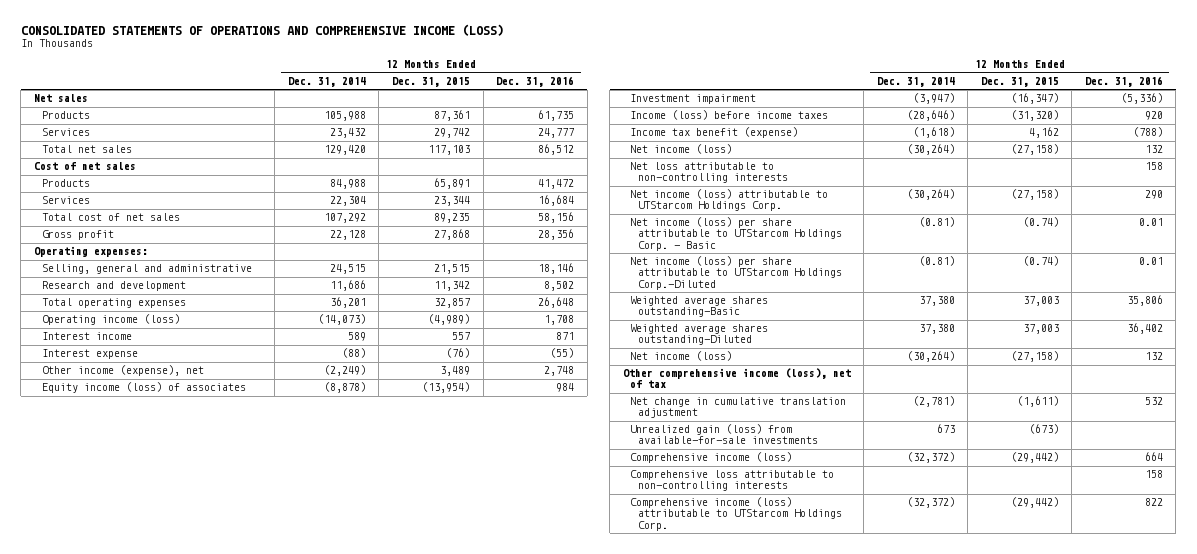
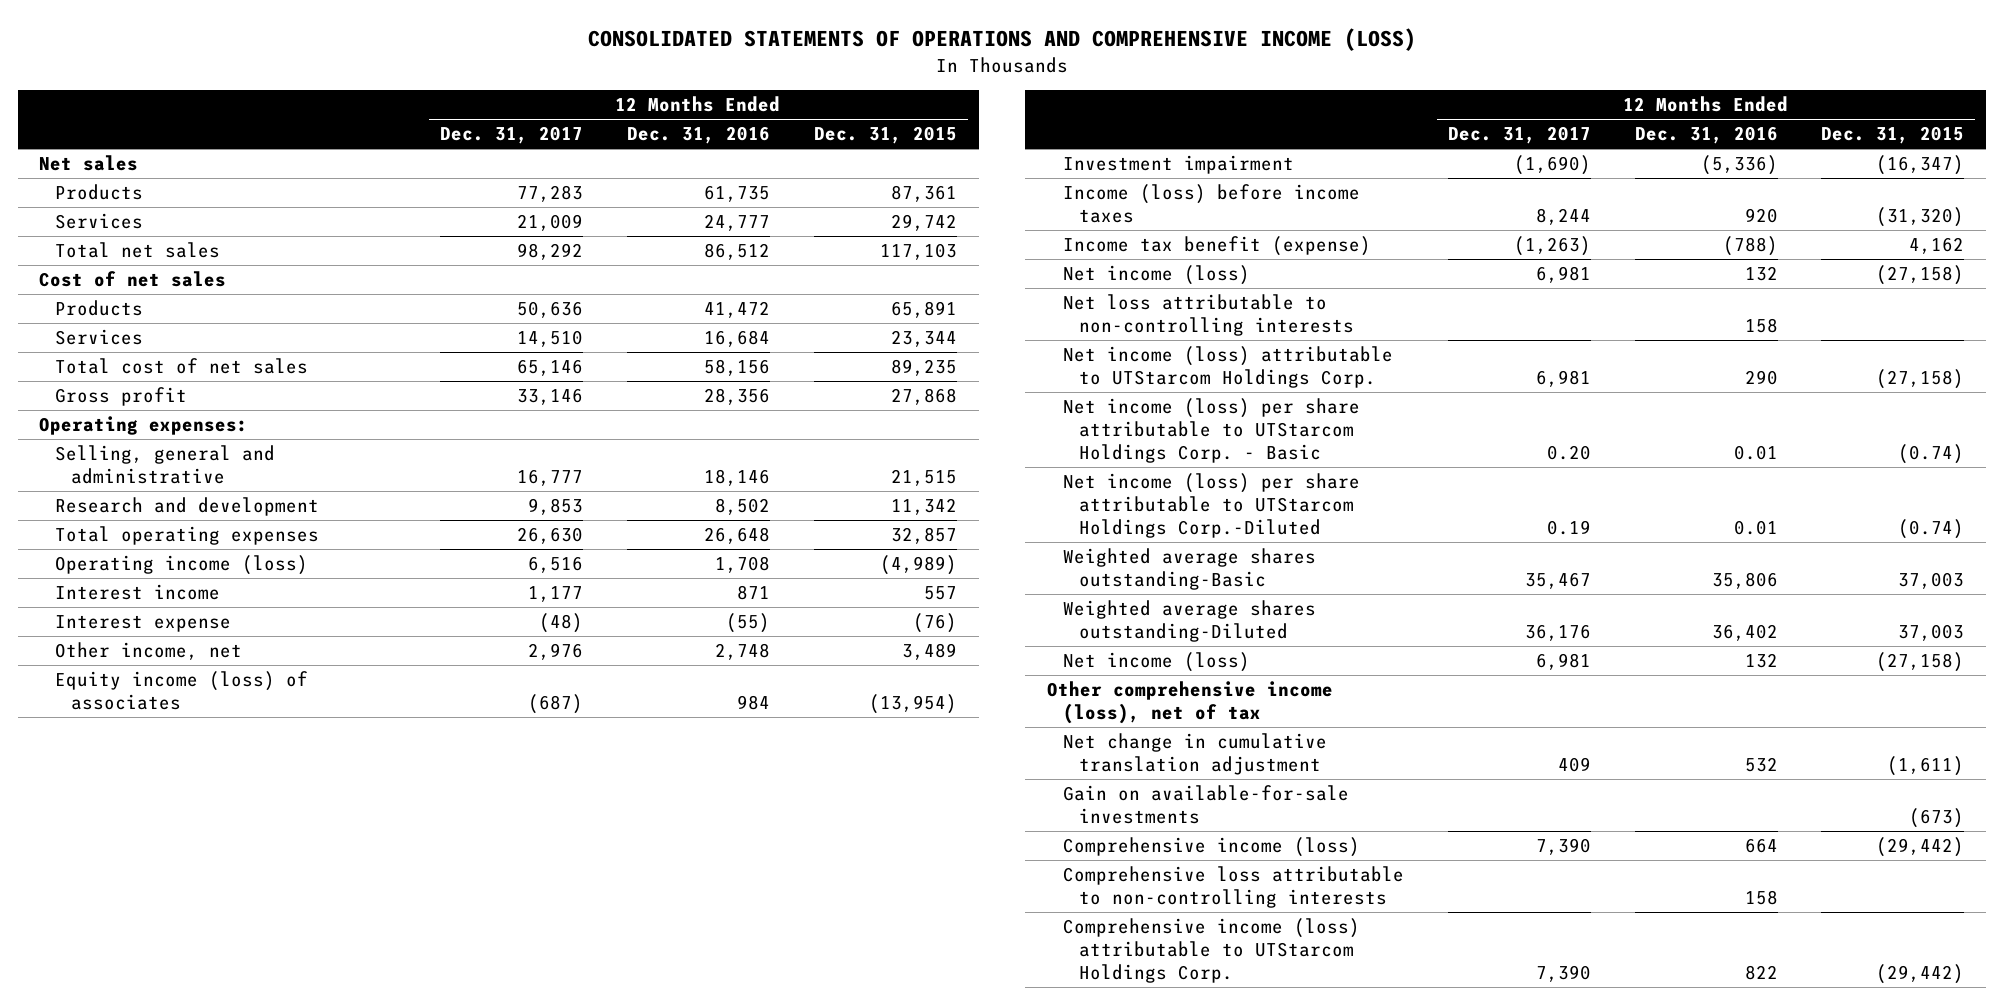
- | 12 Months Ended Dec. 31, 2014 | 12 Months Ended Dec. 31, 2015 | 12 Months Ended Dec. 31, 2016
+ | 12 Months Ended Dec. 31, 2017 | 12 Months Ended Dec. 31, 2016 | 12 Months Ended Dec. 31, 2015
- Other income (expense), net | (2,249) | 3,489 | 2,748
+ Other income, net | 2,976 | 2,748 | 3,489
- Unrealized gain (loss) from available-for-sale investments | 673 | (673) |
+ Gain on available-for-sale investments | | | (673)

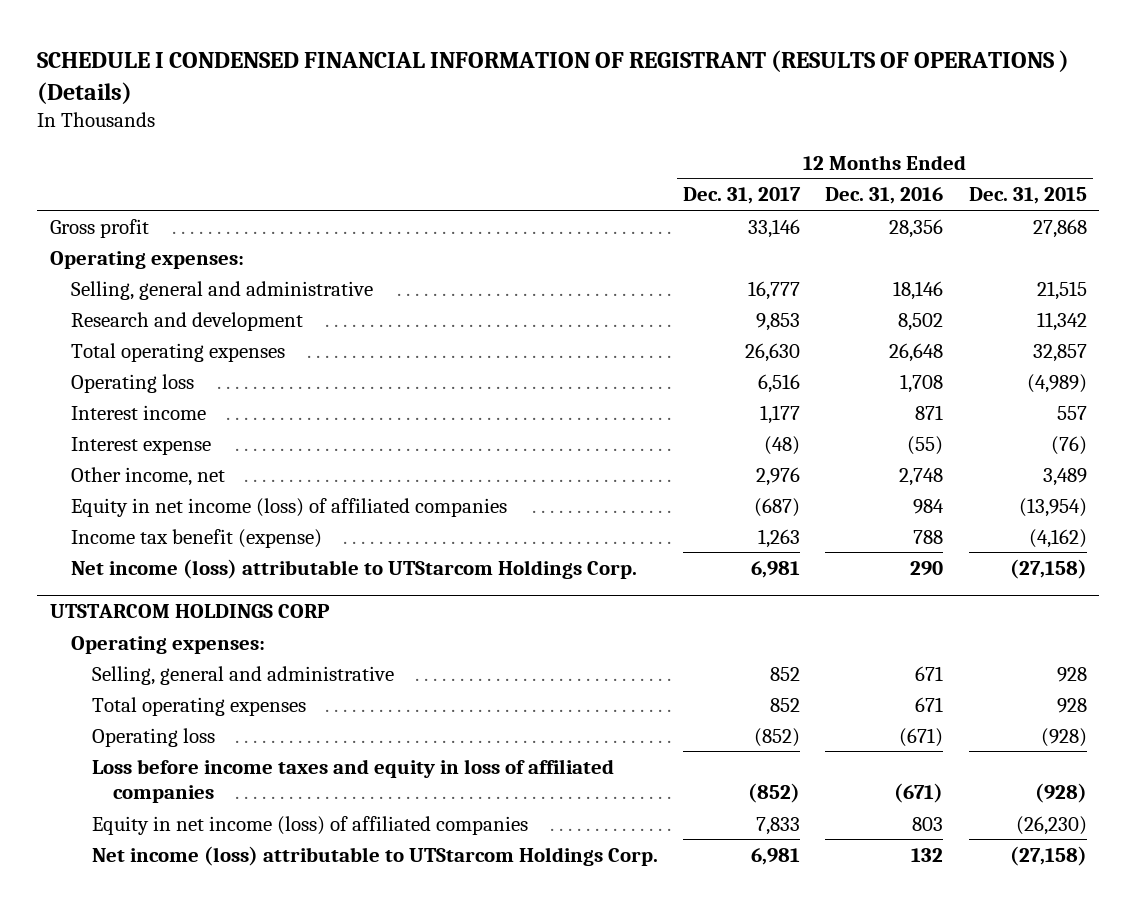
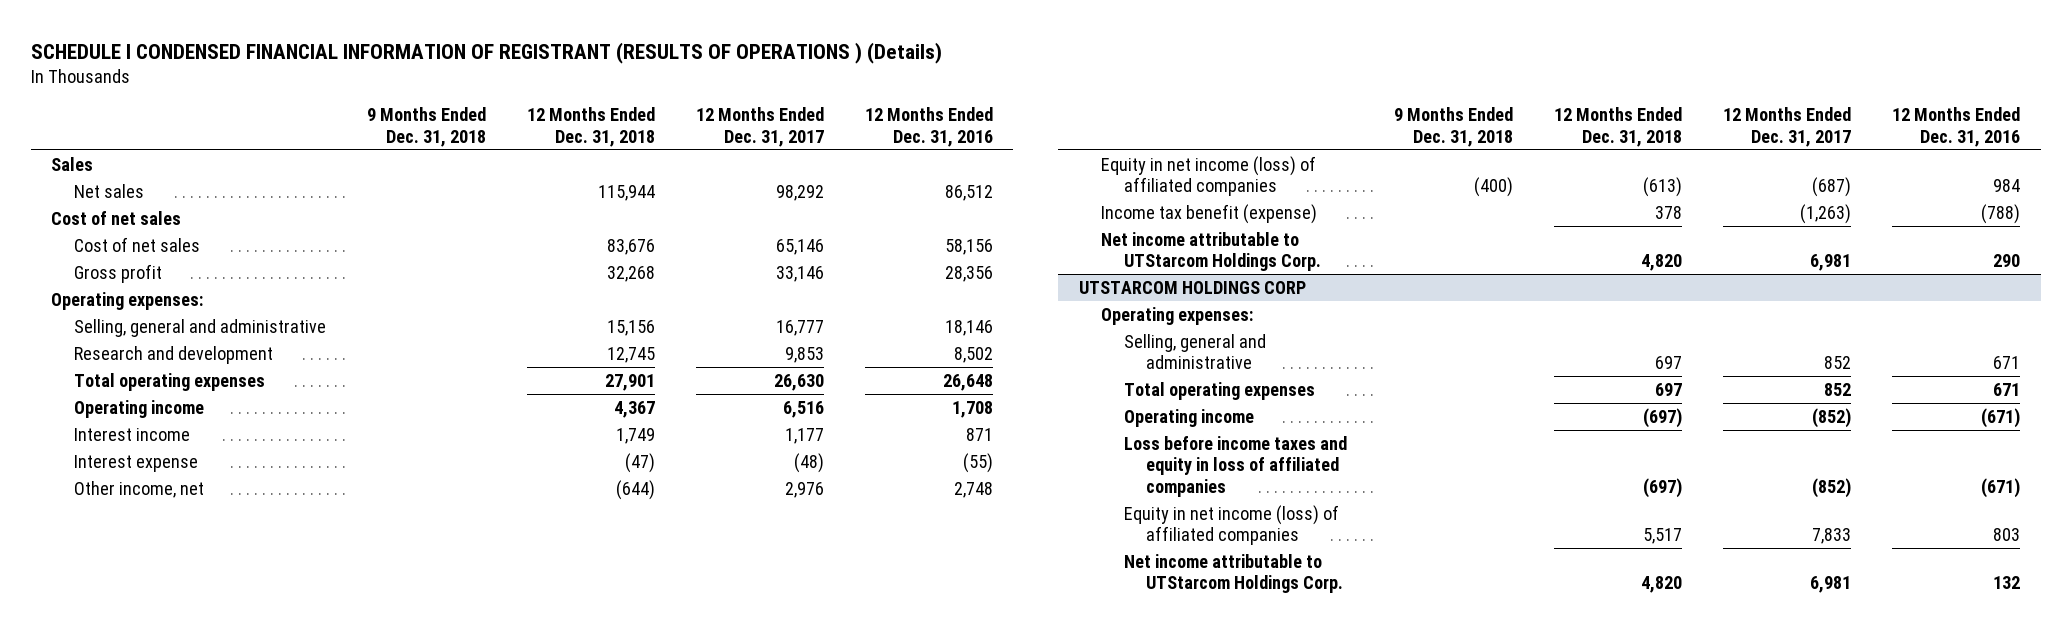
- | 12 Months Ended Dec. 31, 2017 | 12 Months Ended Dec. 31, 2016 | 12 Months Ended Dec. 31, 2015
+ | 9 Months Ended Dec. 31, 2018 | 12 Months Ended Dec. 31, 2018 | 12 Months Ended Dec. 31, 2017 | 12 Months Ended Dec. 31, 2016
+ Sales
+ Net sales | | 115,944 | 98,292 | 86,512
+ Cost of net sales
+ Cost of net sales | | 83,676 | 65,146 | 58,156
- Operating loss | 6,516 | 1,708 | (4,989)
+ Operating income | | 4,367 | 6,516 | 1,708
- Income tax benefit (expense) | 1,263 | 788 | (4,162)
- Net income (loss) attributable to UTStarcom Holdings Corp. | 6,981 | 290 | (27,158)
+ Income tax benefit (expense) | | 378 | (1,263) | (788)
+ Net income attributable to UTStarcom Holdings Corp. | | 4,820 | 6,981 | 290
@ UTSTARCOM HOLDINGS CORP
- Operating loss | (852) | (671) | (928)
+ Operating income | | (697) | (852) | (671)
- Net income (loss) attributable to UTStarcom Holdings Corp. | 6,981 | 132 | (27,158)
+ Net income attributable to UTStarcom Holdings Corp. | | 4,820 | 6,981 | 132

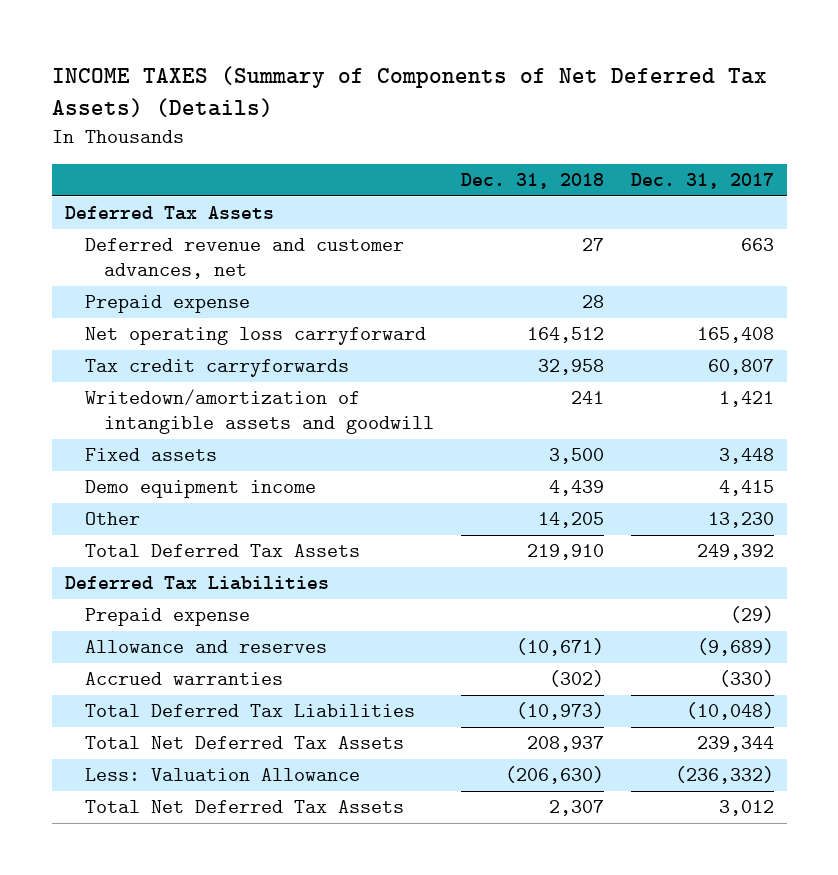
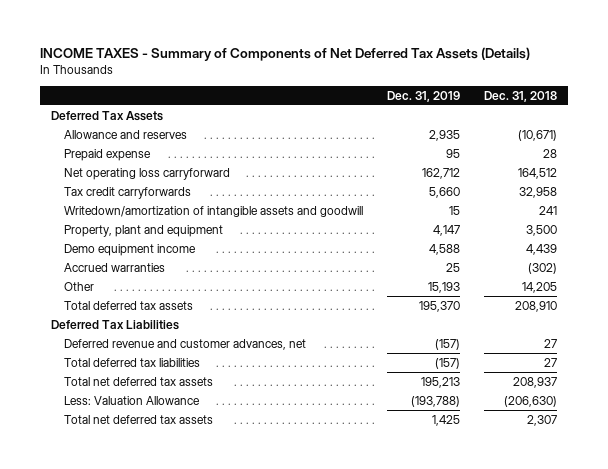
- INCOME TAXES (Summary of Components of Net Deferred Tax Assets) (Details)
+ INCOME TAXES - Summary of Components of Net Deferred Tax Assets (Details)
- | Dec. 31, 2018 | Dec. 31, 2017
+ | Dec. 31, 2019 | Dec. 31, 2018
moved up: Allowance and reserves | 2,935 | (10,671)
- Fixed assets | 3,500 | 3,448
+ Property, plant and equipment | 4,147 | 3,500
moved up: Accrued warranties | 25 | (302)
- Total Deferred Tax Assets | 219,910 | 249,392
+ Total deferred tax assets | 195,370 | 208,910
- Prepaid expense | | (29)
- Total Deferred Tax Liabilities | (10,973) | (10,048)
- Total Net Deferred Tax Assets | 208,937 | 239,344
moved down: Deferred revenue and customer advances, net | (157) | 27
+ Total deferred tax liabilities | (157) | 27
+ Total net deferred tax assets | 195,213 | 208,937
- Total Net Deferred Tax Assets | 2,307 | 3,012
+ Total net deferred tax assets | 1,425 | 2,307

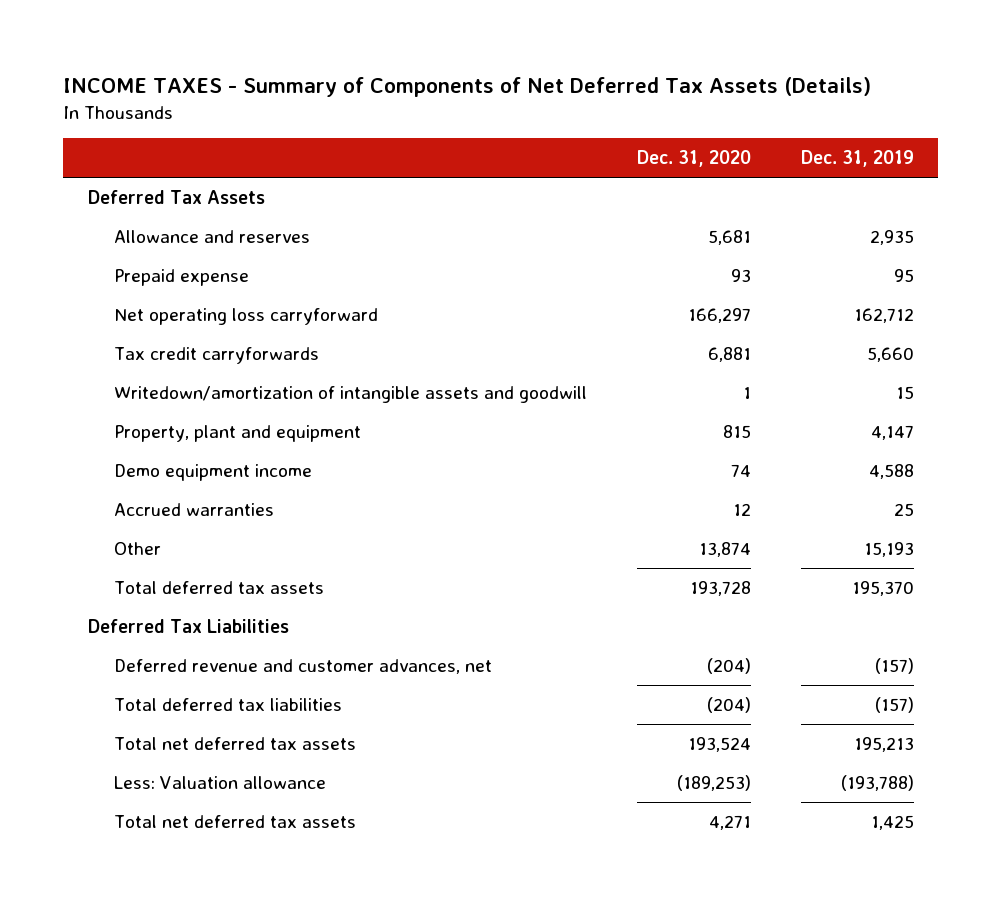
- | Dec. 31, 2019 | Dec. 31, 2018
+ | Dec. 31, 2020 | Dec. 31, 2019
- Less: Valuation Allowance | (193,788) | (206,630)
+ Less: Valuation allowance | (189,253) | (193,788)

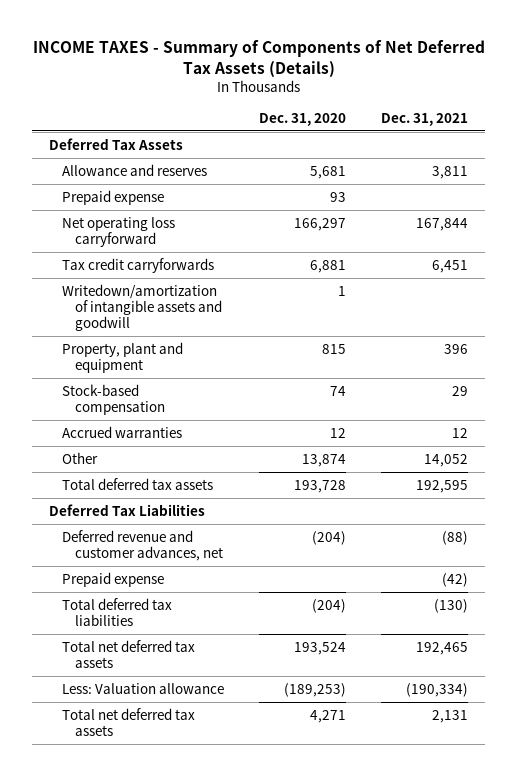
- | Dec. 31, 2020 | Dec. 31, 2019
+ | Dec. 31, 2020 | Dec. 31, 2021
- Demo equipment income | 74 | 4,588
+ Stock-based compensation | 74 | 29
+ Prepaid expense | | (42)

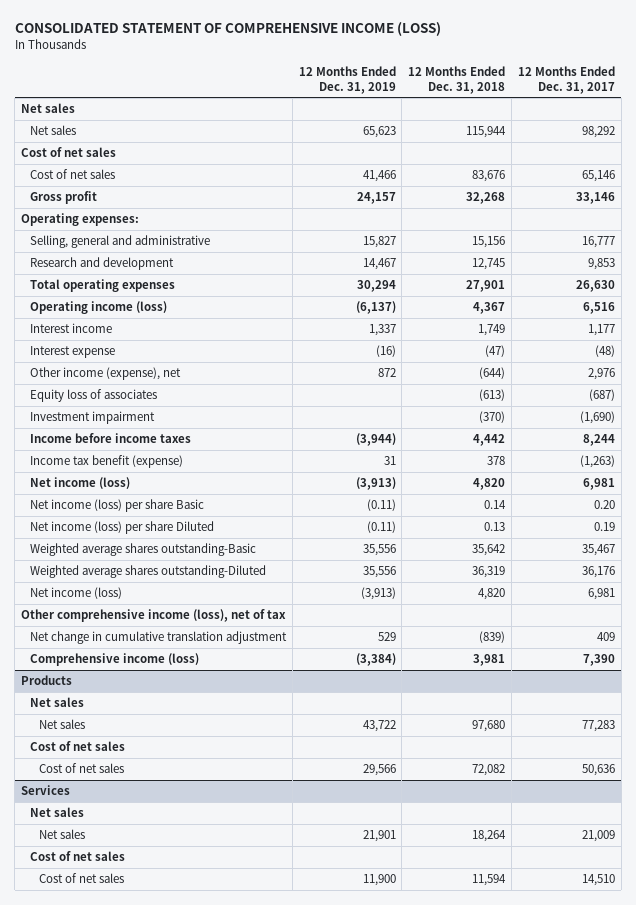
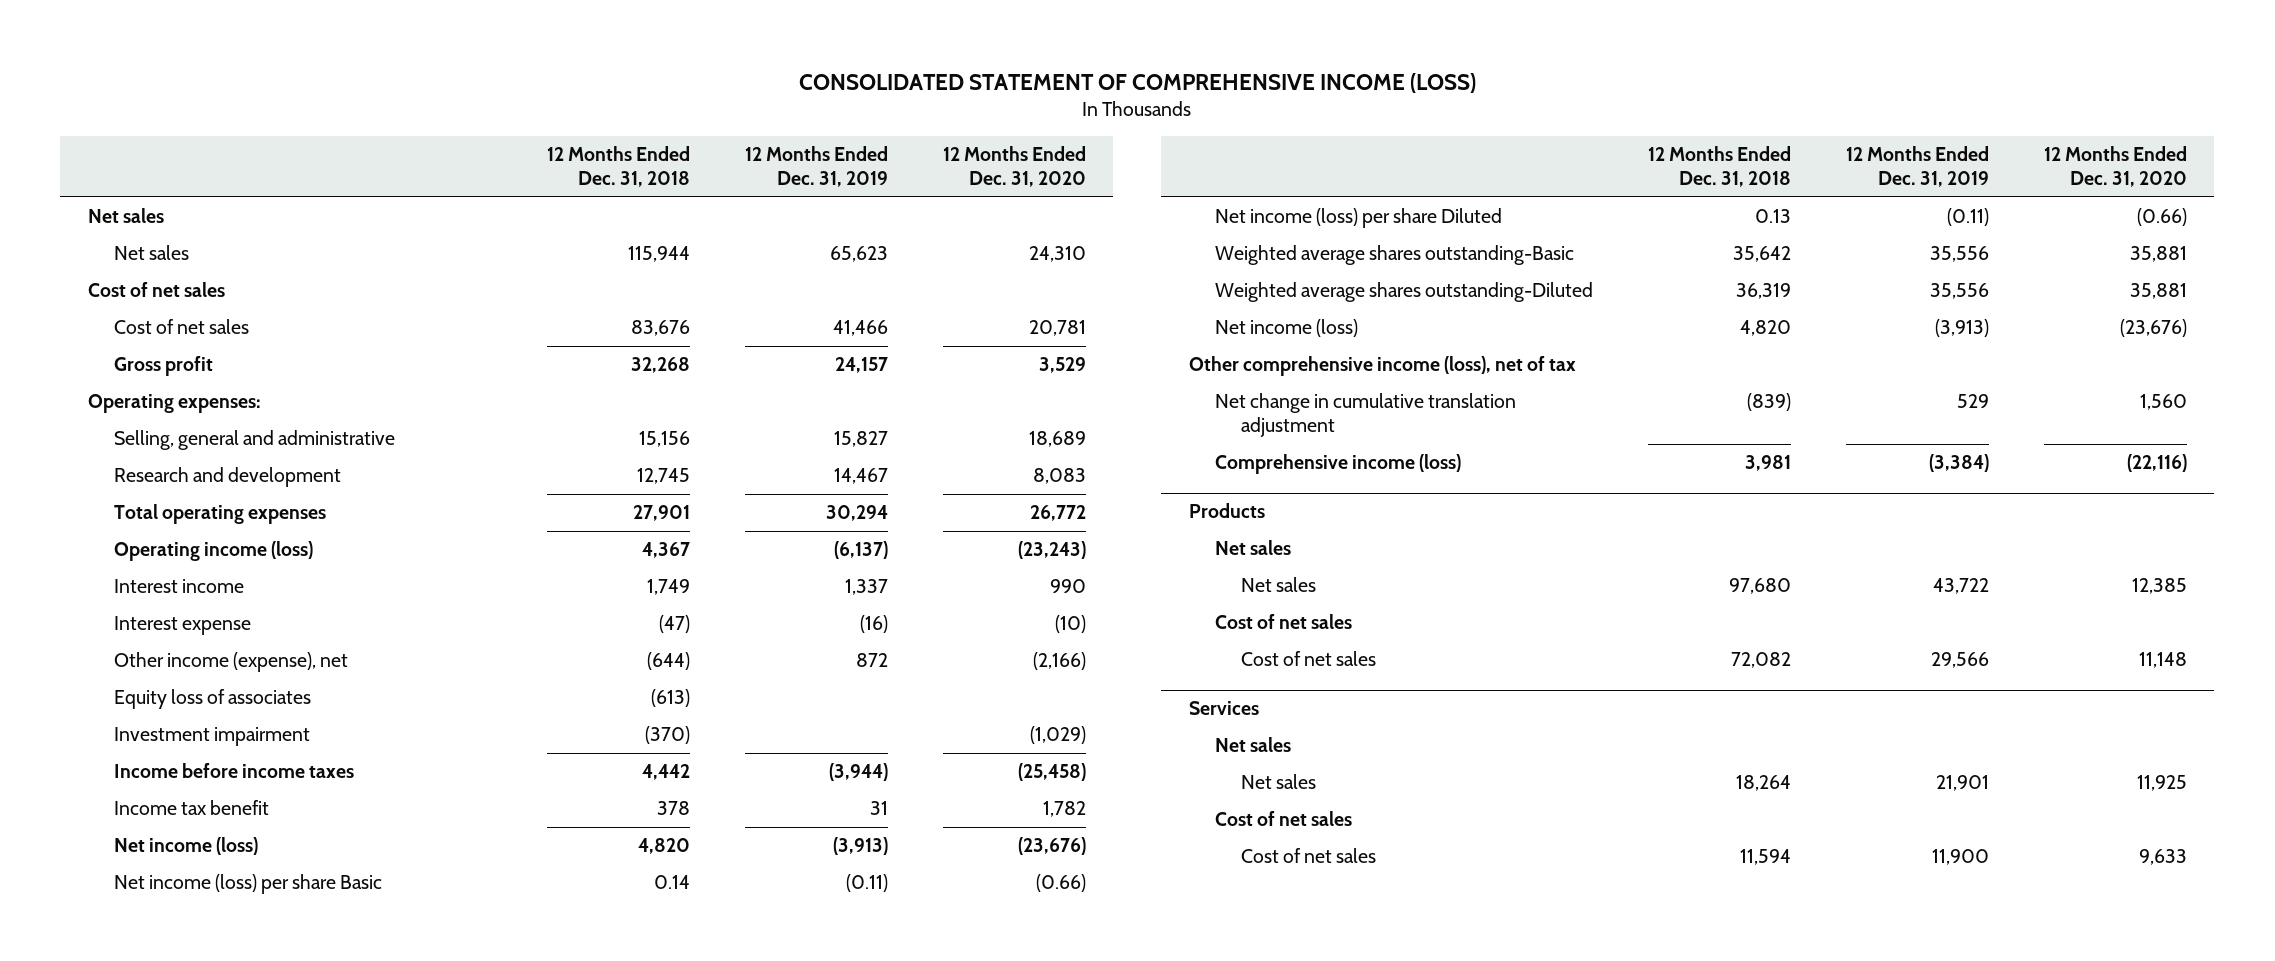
- | 12 Months Ended Dec. 31, 2019 | 12 Months Ended Dec. 31, 2018 | 12 Months Ended Dec. 31, 2017
+ | 12 Months Ended Dec. 31, 2018 | 12 Months Ended Dec. 31, 2019 | 12 Months Ended Dec. 31, 2020
- Income tax benefit (expense) | 31 | 378 | (1,263)
+ Income tax benefit | 378 | 31 | 1,782

